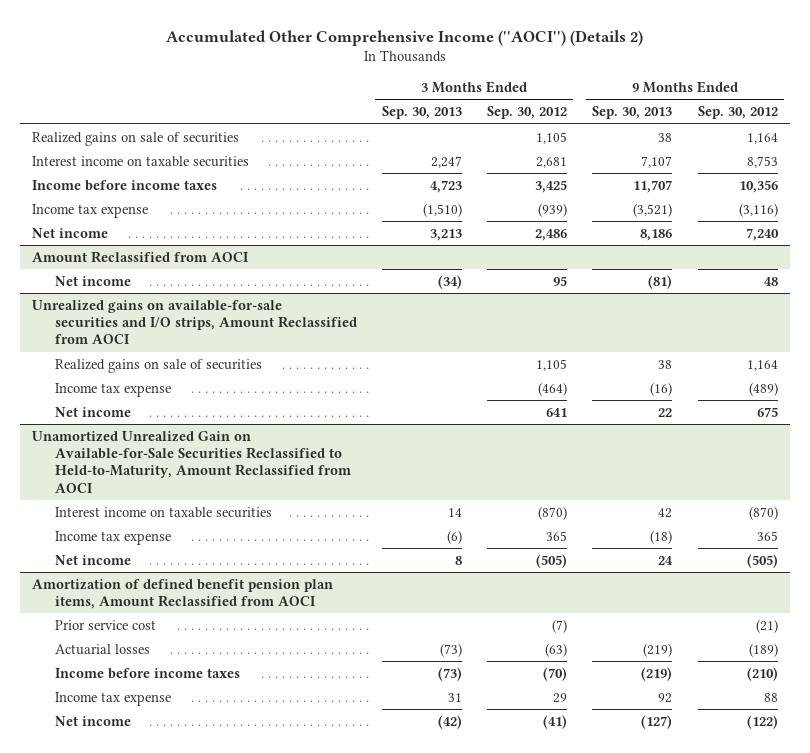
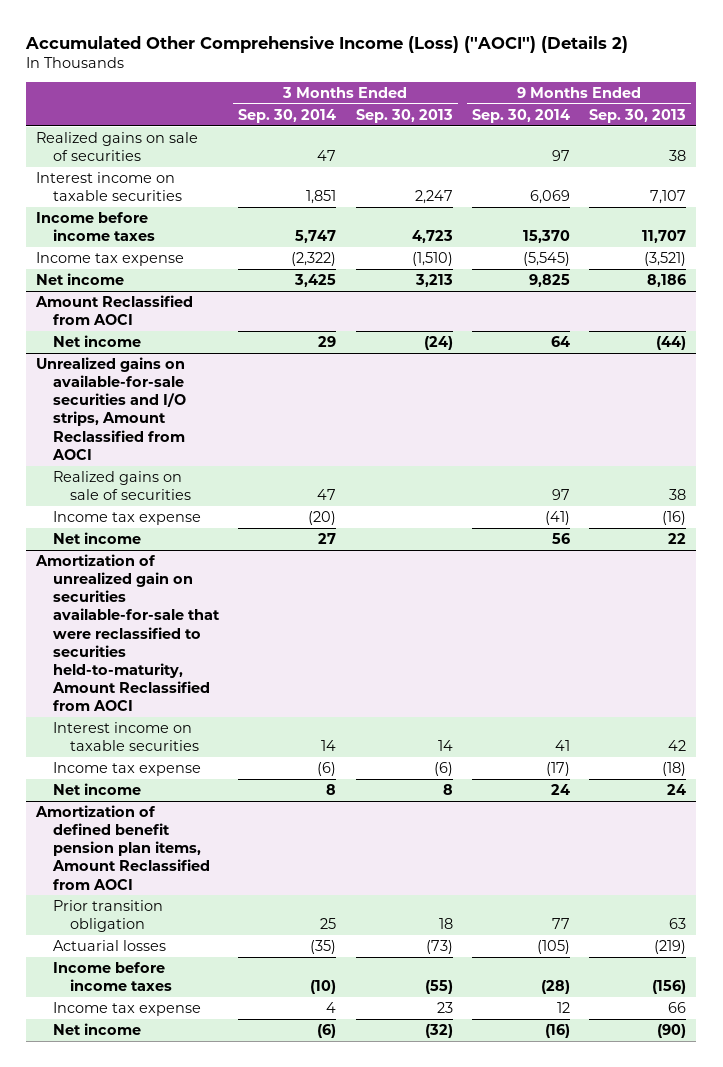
- Accumulated Other Comprehensive Income (''AOCI'') (Details 2)
+ Accumulated Other Comprehensive Income (Loss) (''AOCI'') (Details 2)
- | 3 Months Ended Sep. 30, 2013 | 3 Months Ended Sep. 30, 2012 | 9 Months Ended Sep. 30, 2013 | 9 Months Ended Sep. 30, 2012
+ | 3 Months Ended Sep. 30, 2014 | 3 Months Ended Sep. 30, 2013 | 9 Months Ended Sep. 30, 2014 | 9 Months Ended Sep. 30, 2013
@ Amount Reclassified from AOCI
- Net income | (34) | 95 | (81) | 48
+ Net income | 29 | (24) | 64 | (44)
- Unamortized Unrealized Gain on Available-for-Sale Securities Reclassified to Held-to-Maturity, Amount Reclassified from AOCI
+ Amortization of unrealized gain on securities available-for-sale that were reclassified to securities held-to-maturity, Amount Reclassified from AOCI
@ Amortization of defined benefit pension plan items, Amount Reclassified from AOCI
- Prior service cost | | (7) | | (21)
+ Prior transition obligation | 25 | 18 | 77 | 63
- Income before income taxes | (73) | (70) | (219) | (210)
- Income tax expense | 31 | 29 | 92 | 88
- Net income | (42) | (41) | (127) | (122)
+ Income before income taxes | (10) | (55) | (28) | (156)
+ Income tax expense | 4 | 23 | 12 | 66
+ Net income | (6) | (32) | (16) | (90)

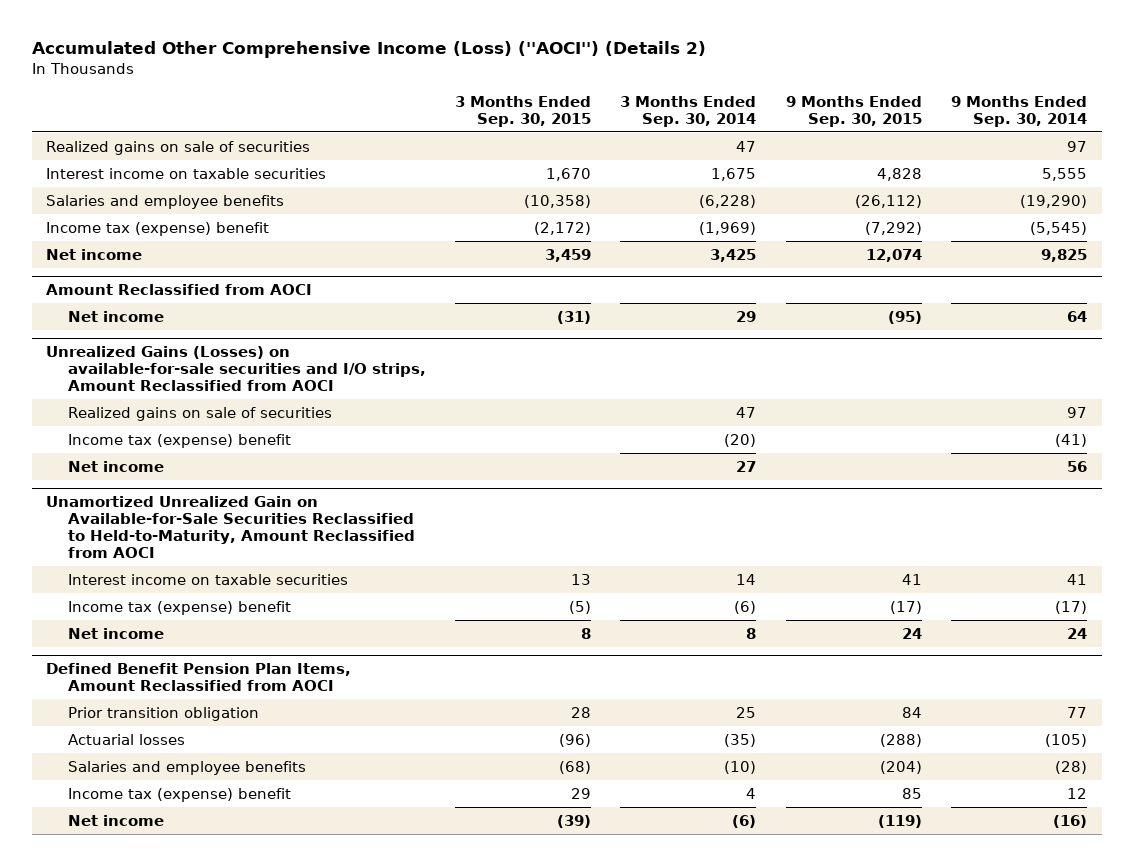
- | 3 Months Ended Sep. 30, 2014 | 3 Months Ended Sep. 30, 2013 | 9 Months Ended Sep. 30, 2014 | 9 Months Ended Sep. 30, 2013
+ | 3 Months Ended Sep. 30, 2015 | 3 Months Ended Sep. 30, 2014 | 9 Months Ended Sep. 30, 2015 | 9 Months Ended Sep. 30, 2014
- Interest income on taxable securities | 1,851 | 2,247 | 6,069 | 7,107
- Income before income taxes | 5,747 | 4,723 | 15,370 | 11,707
- Income tax expense | (2,322) | (1,510) | (5,545) | (3,521)
+ Interest income on taxable securities | 1,670 | 1,675 | 4,828 | 5,555
+ Salaries and employee benefits | (10,358) | (6,228) | (26,112) | (19,290)
+ Income tax (expense) benefit | (2,172) | (1,969) | (7,292) | (5,545)
- Unrealized gains on available-for-sale securities and I/O strips, Amount Reclassified from AOCI
+ Unrealized Gains (Losses) on available-for-sale securities and I/O strips, Amount Reclassified from AOCI
- Income tax expense | (20) | | (41) | (16)
+ Income tax (expense) benefit | | (20) | | (41)
- Amortization of unrealized gain on securities available-for-sale that were reclassified to securities held-to-maturity, Amount Reclassified from AOCI
+ Unamortized Unrealized Gain on Available-for-Sale Securities Reclassified to Held-to-Maturity, Amount Reclassified from AOCI
- Income tax expense | (6) | (6) | (17) | (18)
+ Income tax (expense) benefit | (5) | (6) | (17) | (17)
- Amortization of defined benefit pension plan items, Amount Reclassified from AOCI
+ Defined Benefit Pension Plan Items, Amount Reclassified from AOCI
- Income before income taxes | (10) | (55) | (28) | (156)
- Income tax expense | 4 | 23 | 12 | 66
+ Salaries and employee benefits | (68) | (10) | (204) | (28)
+ Income tax (expense) benefit | 29 | 4 | 85 | 12

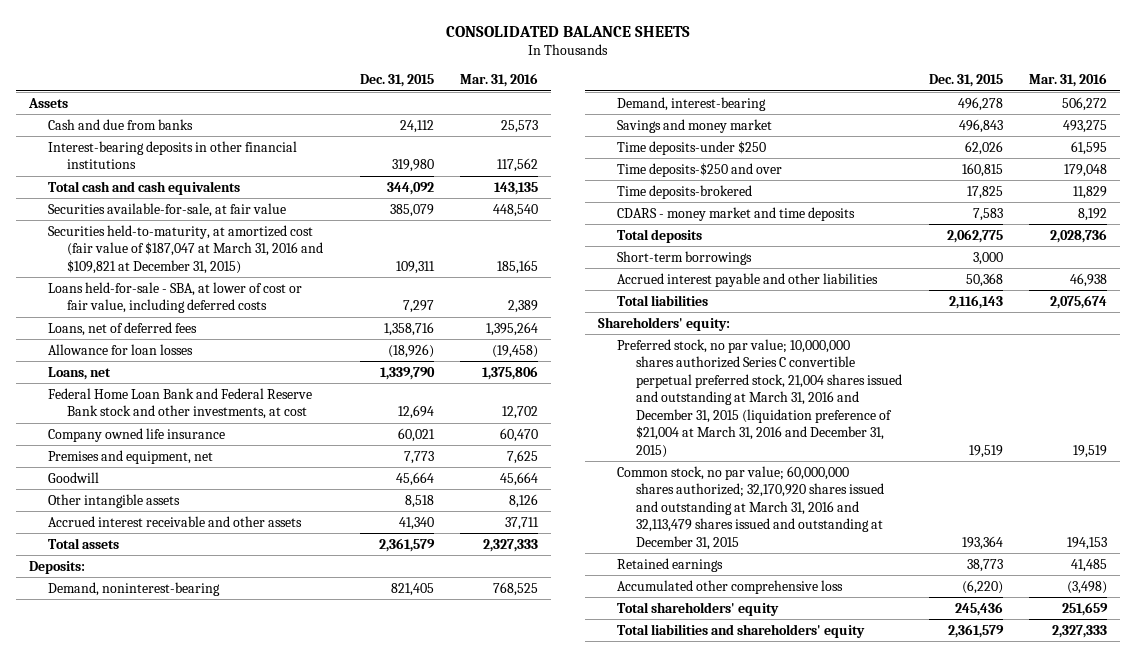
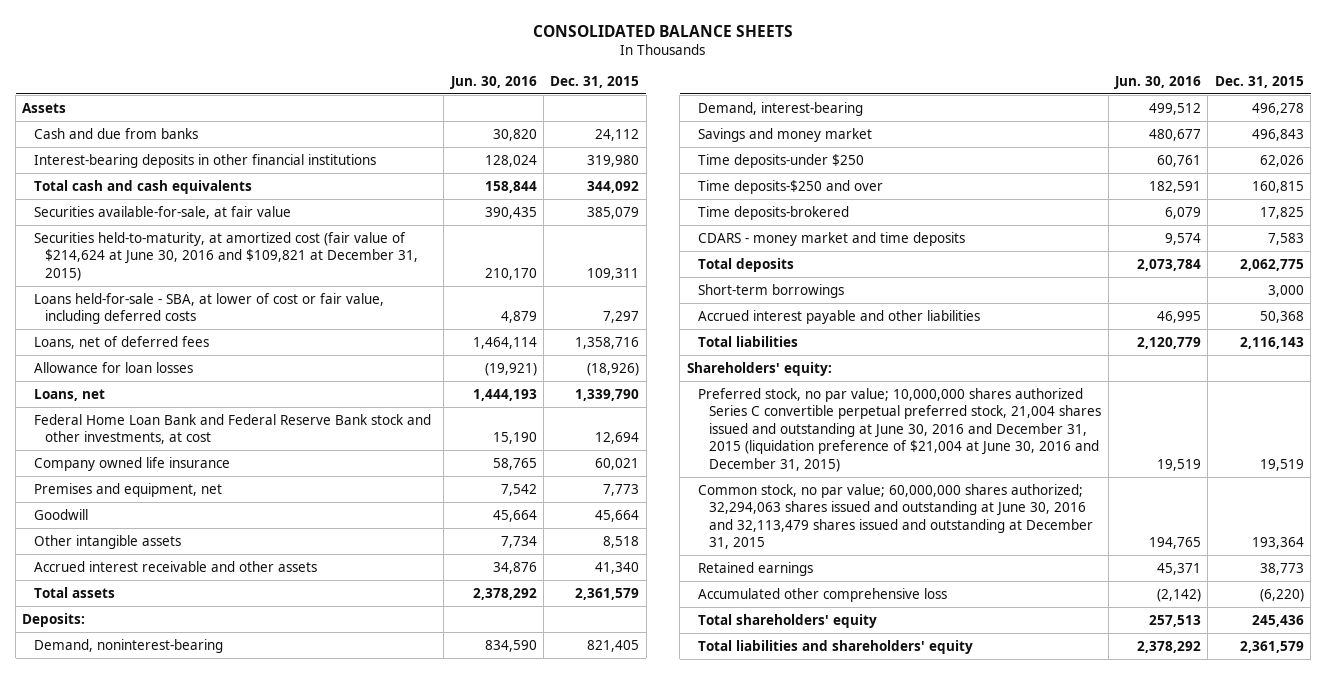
- | Dec. 31, 2015 | Mar. 31, 2016
+ | Jun. 30, 2016 | Dec. 31, 2015
- Securities held-to-maturity, at amortized cost (fair value of $187,047 at March 31, 2016 and $109,821 at December 31, 2015) | 109,311 | 185,165
+ Securities held-to-maturity, at amortized cost (fair value of $214,624 at June 30, 2016 and $109,821 at December 31, 2015) | 210,170 | 109,311
- Preferred stock, no par value; 10,000,000 shares authorized Series C convertible perpetual preferred stock, 21,004 shares issued and outstanding at March 31, 2016 and December 31, 2015 (liquidation preference of $21,004 at March 31, 2016 and December 31, 2015) | 19,519 | 19,519
- Common stock, no par value; 60,000,000 shares authorized; 32,170,920 shares issued and outstanding at March 31, 2016 and 32,113,479 shares issued and outstanding at December 31, 2015 | 193,364 | 194,153
+ Preferred stock, no par value; 10,000,000 shares authorized Series C convertible perpetual preferred stock, 21,004 shares issued and outstanding at June 30, 2016 and December 31, 2015 (liquidation preference of $21,004 at June 30, 2016 and December 31, 2015) | 19,519 | 19,519
+ Common stock, no par value; 60,000,000 shares authorized; 32,294,063 shares issued and outstanding at June 30, 2016 and 32,113,479 shares issued and outstanding at December 31, 2015 | 194,765 | 193,364

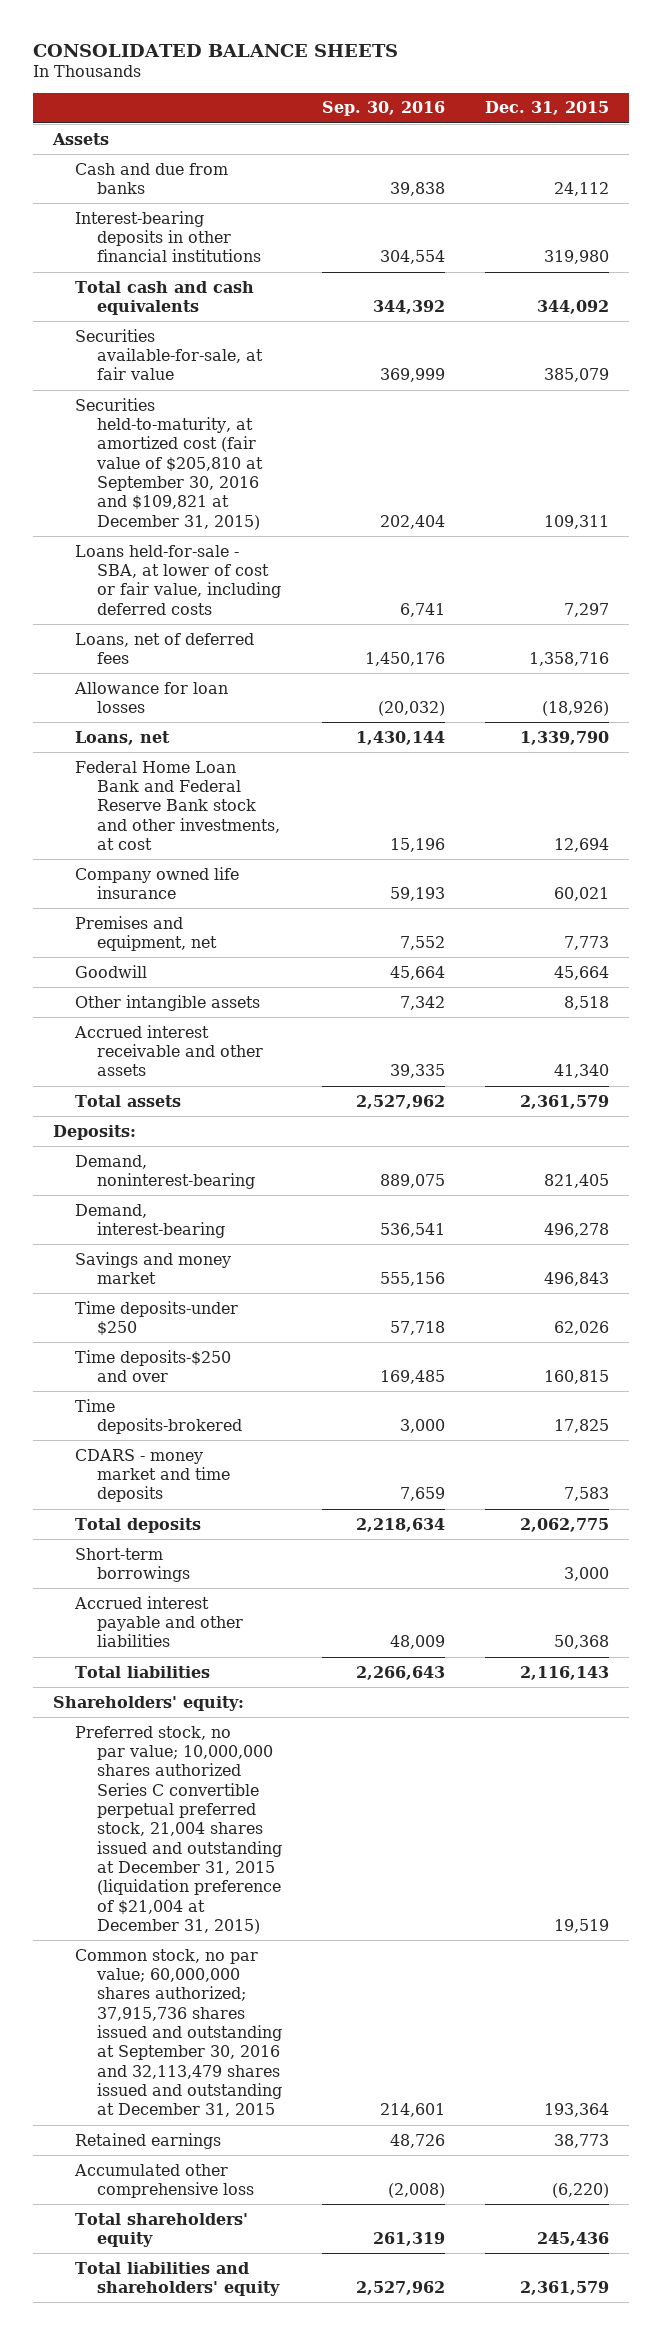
- | Jun. 30, 2016 | Dec. 31, 2015
+ | Sep. 30, 2016 | Dec. 31, 2015
- Securities held-to-maturity, at amortized cost (fair value of $214,624 at June 30, 2016 and $109,821 at December 31, 2015) | 210,170 | 109,311
+ Securities held-to-maturity, at amortized cost (fair value of $205,810 at September 30, 2016 and $109,821 at December 31, 2015) | 202,404 | 109,311
- Preferred stock, no par value; 10,000,000 shares authorized Series C convertible perpetual preferred stock, 21,004 shares issued and outstanding at June 30, 2016 and December 31, 2015 (liquidation preference of $21,004 at June 30, 2016 and December 31, 2015) | 19,519 | 19,519
- Common stock, no par value; 60,000,000 shares authorized; 32,294,063 shares issued and outstanding at June 30, 2016 and 32,113,479 shares issued and outstanding at December 31, 2015 | 194,765 | 193,364
+ Preferred stock, no par value; 10,000,000 shares authorized Series C convertible perpetual preferred stock, 21,004 shares issued and outstanding at December 31, 2015 (liquidation preference of $21,004 at December 31, 2015) | | 19,519
+ Common stock, no par value; 60,000,000 shares authorized; 37,915,736 shares issued and outstanding at September 30, 2016 and 32,113,479 shares issued and outstanding at December 31, 2015 | 214,601 | 193,364

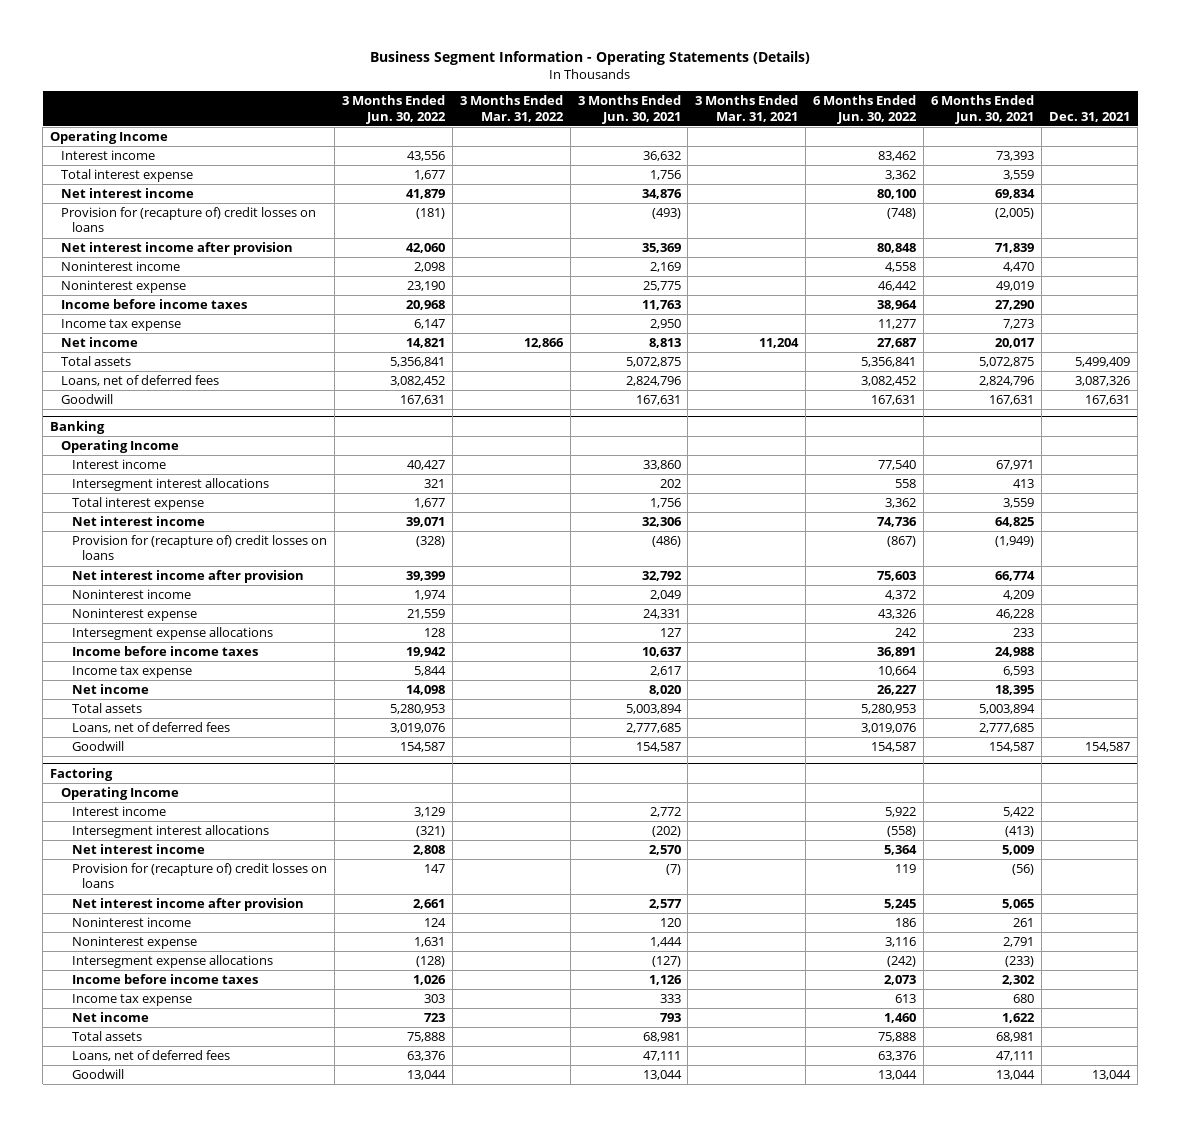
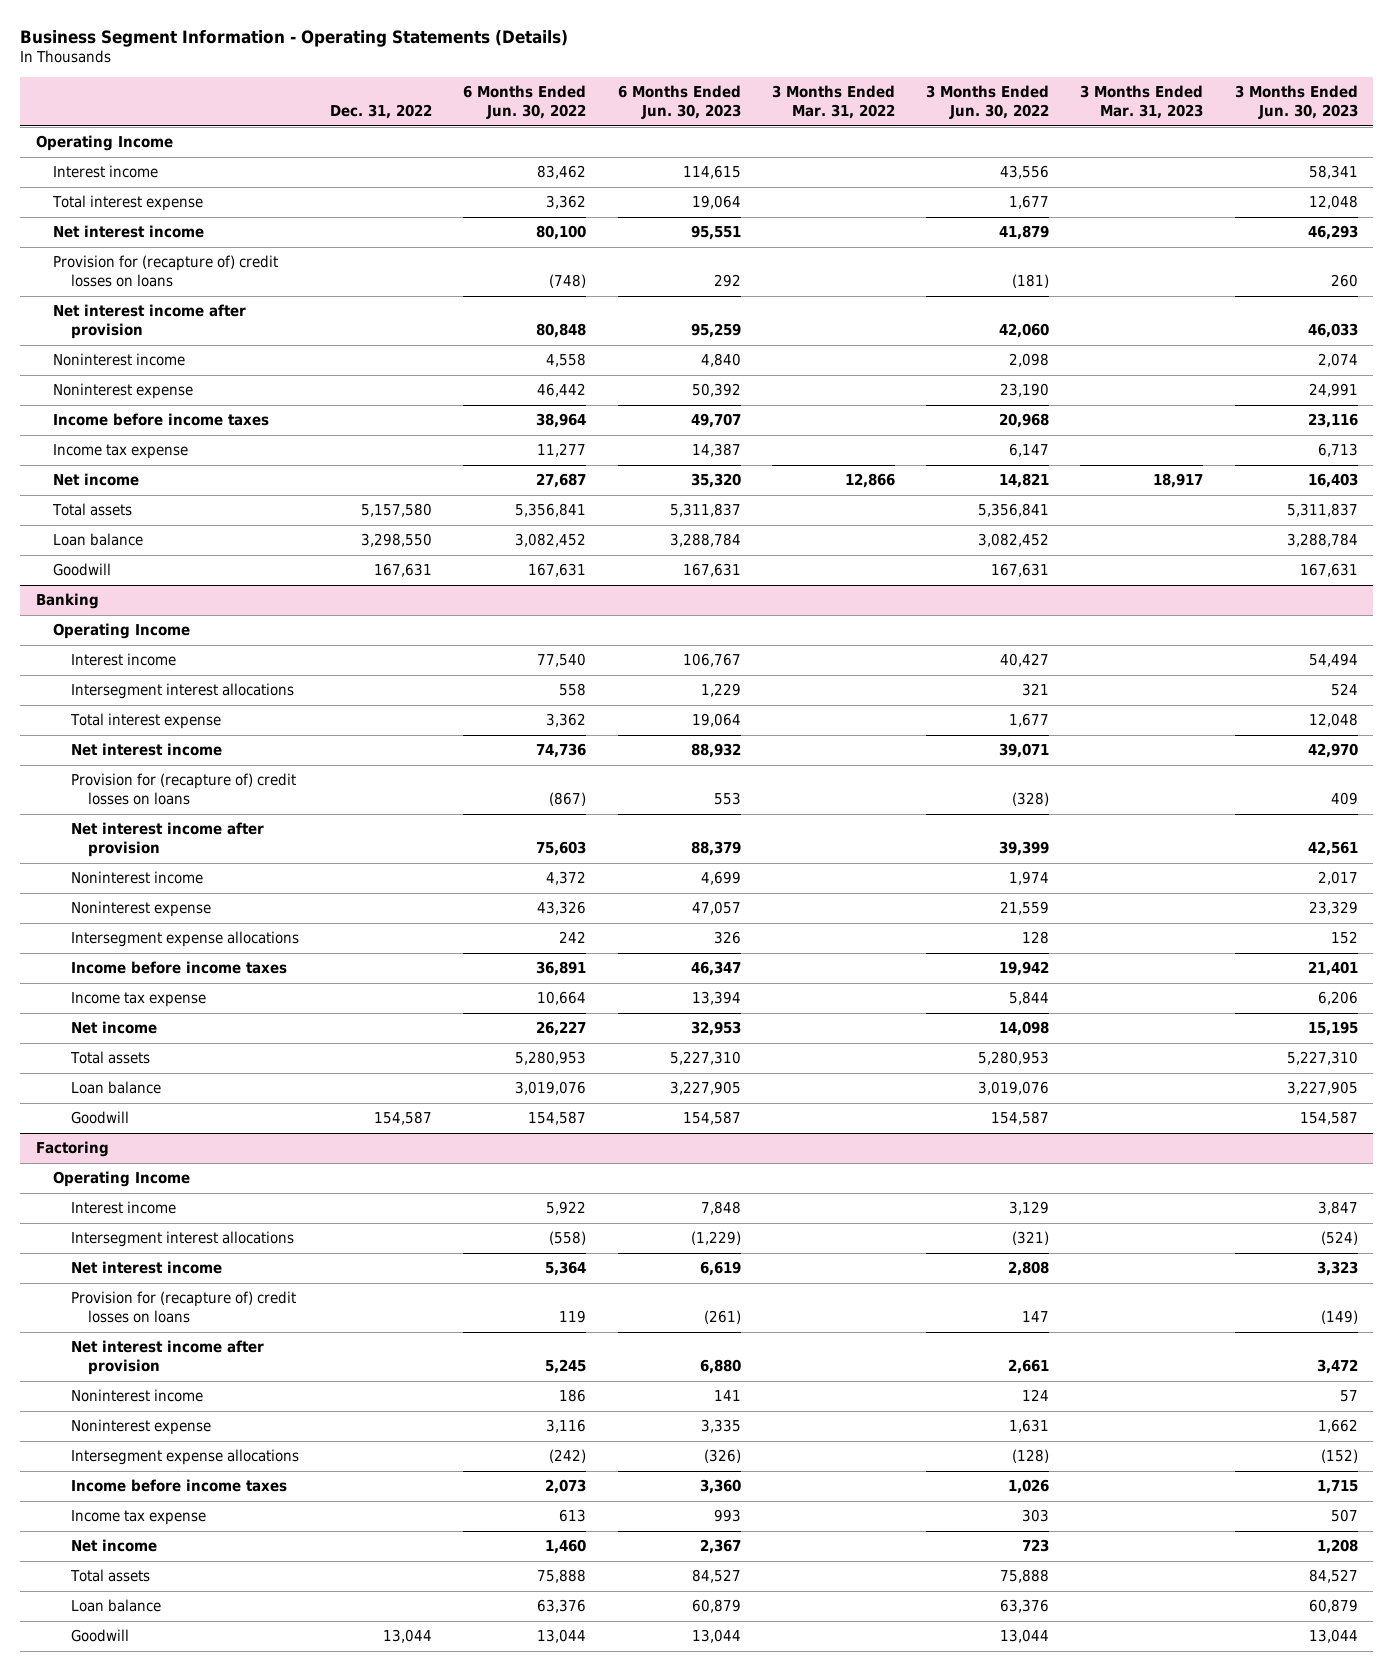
- | 3 Months Ended Jun. 30, 2022 | 3 Months Ended Mar. 31, 2022 | 3 Months Ended Jun. 30, 2021 | 3 Months Ended Mar. 31, 2021 | 6 Months Ended Jun. 30, 2022 | 6 Months Ended Jun. 30, 2021 | Dec. 31, 2021
+ | Dec. 31, 2022 | 6 Months Ended Jun. 30, 2022 | 6 Months Ended Jun. 30, 2023 | 3 Months Ended Mar. 31, 2022 | 3 Months Ended Jun. 30, 2022 | 3 Months Ended Mar. 31, 2023 | 3 Months Ended Jun. 30, 2023
- Loans, net of deferred fees | 3,082,452 | | 2,824,796 | | 3,082,452 | 2,824,796 | 3,087,326
+ Loan balance | 3,298,550 | 3,082,452 | 3,288,784 | | 3,082,452 | | 3,288,784
@ Banking
- Loans, net of deferred fees | 3,019,076 | | 2,777,685 | | 3,019,076 | 2,777,685 |
+ Loan balance | | 3,019,076 | 3,227,905 | | 3,019,076 | | 3,227,905
@ Factoring
- Loans, net of deferred fees | 63,376 | | 47,111 | | 63,376 | 47,111 |
+ Loan balance | | 63,376 | 60,879 | | 63,376 | | 60,879

